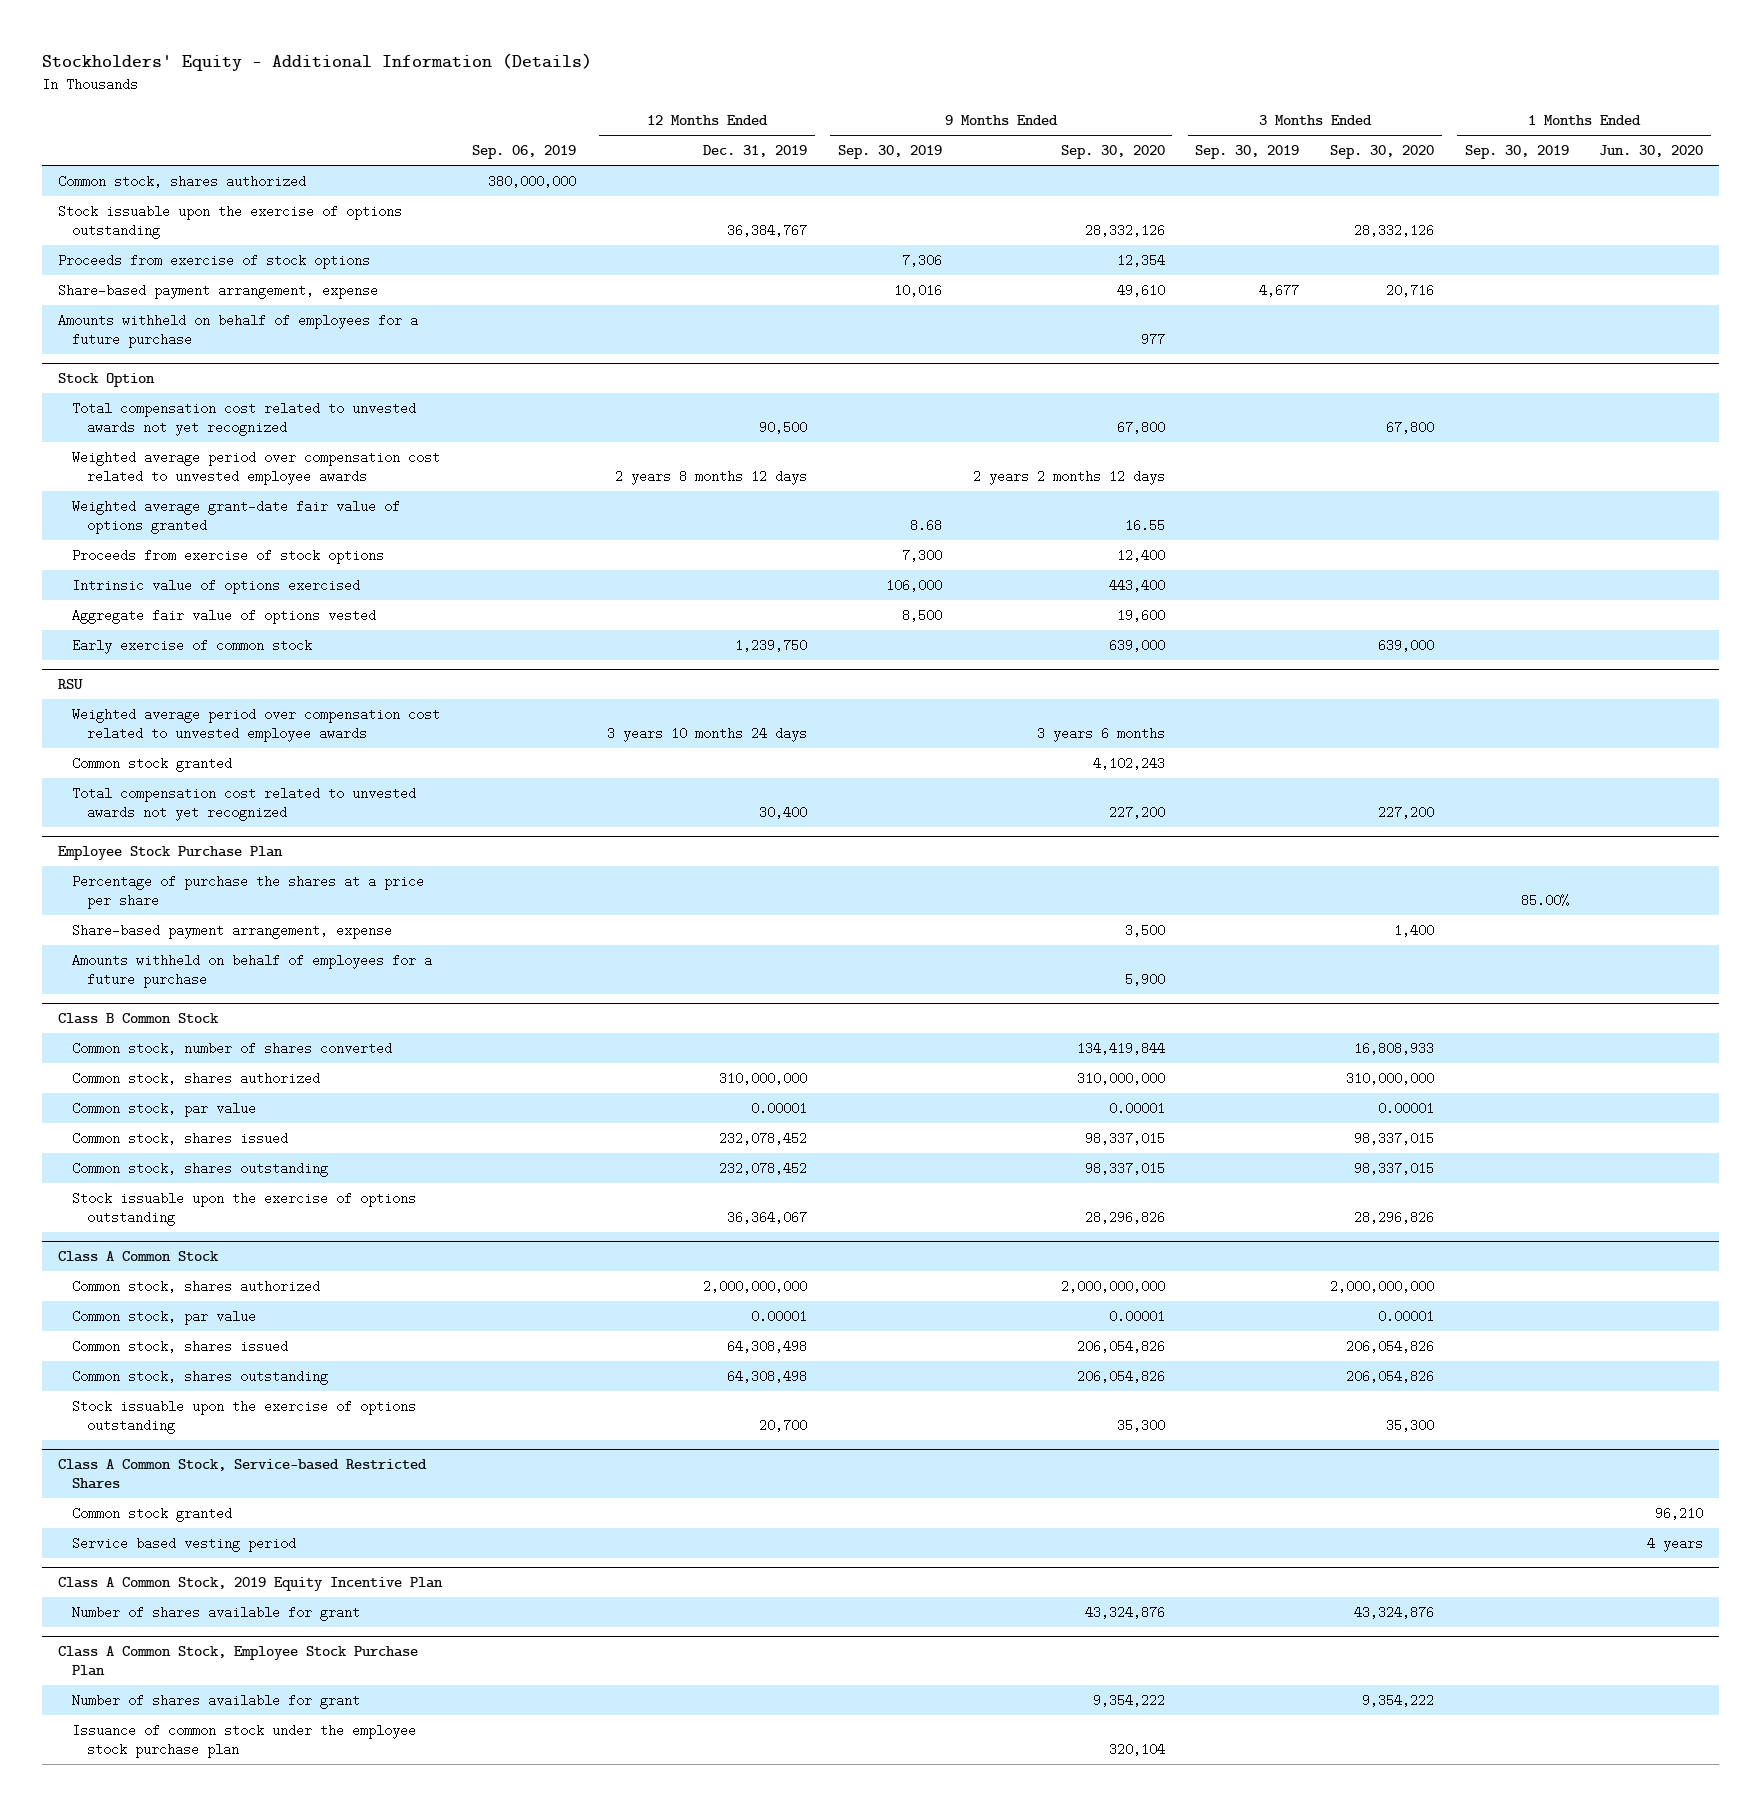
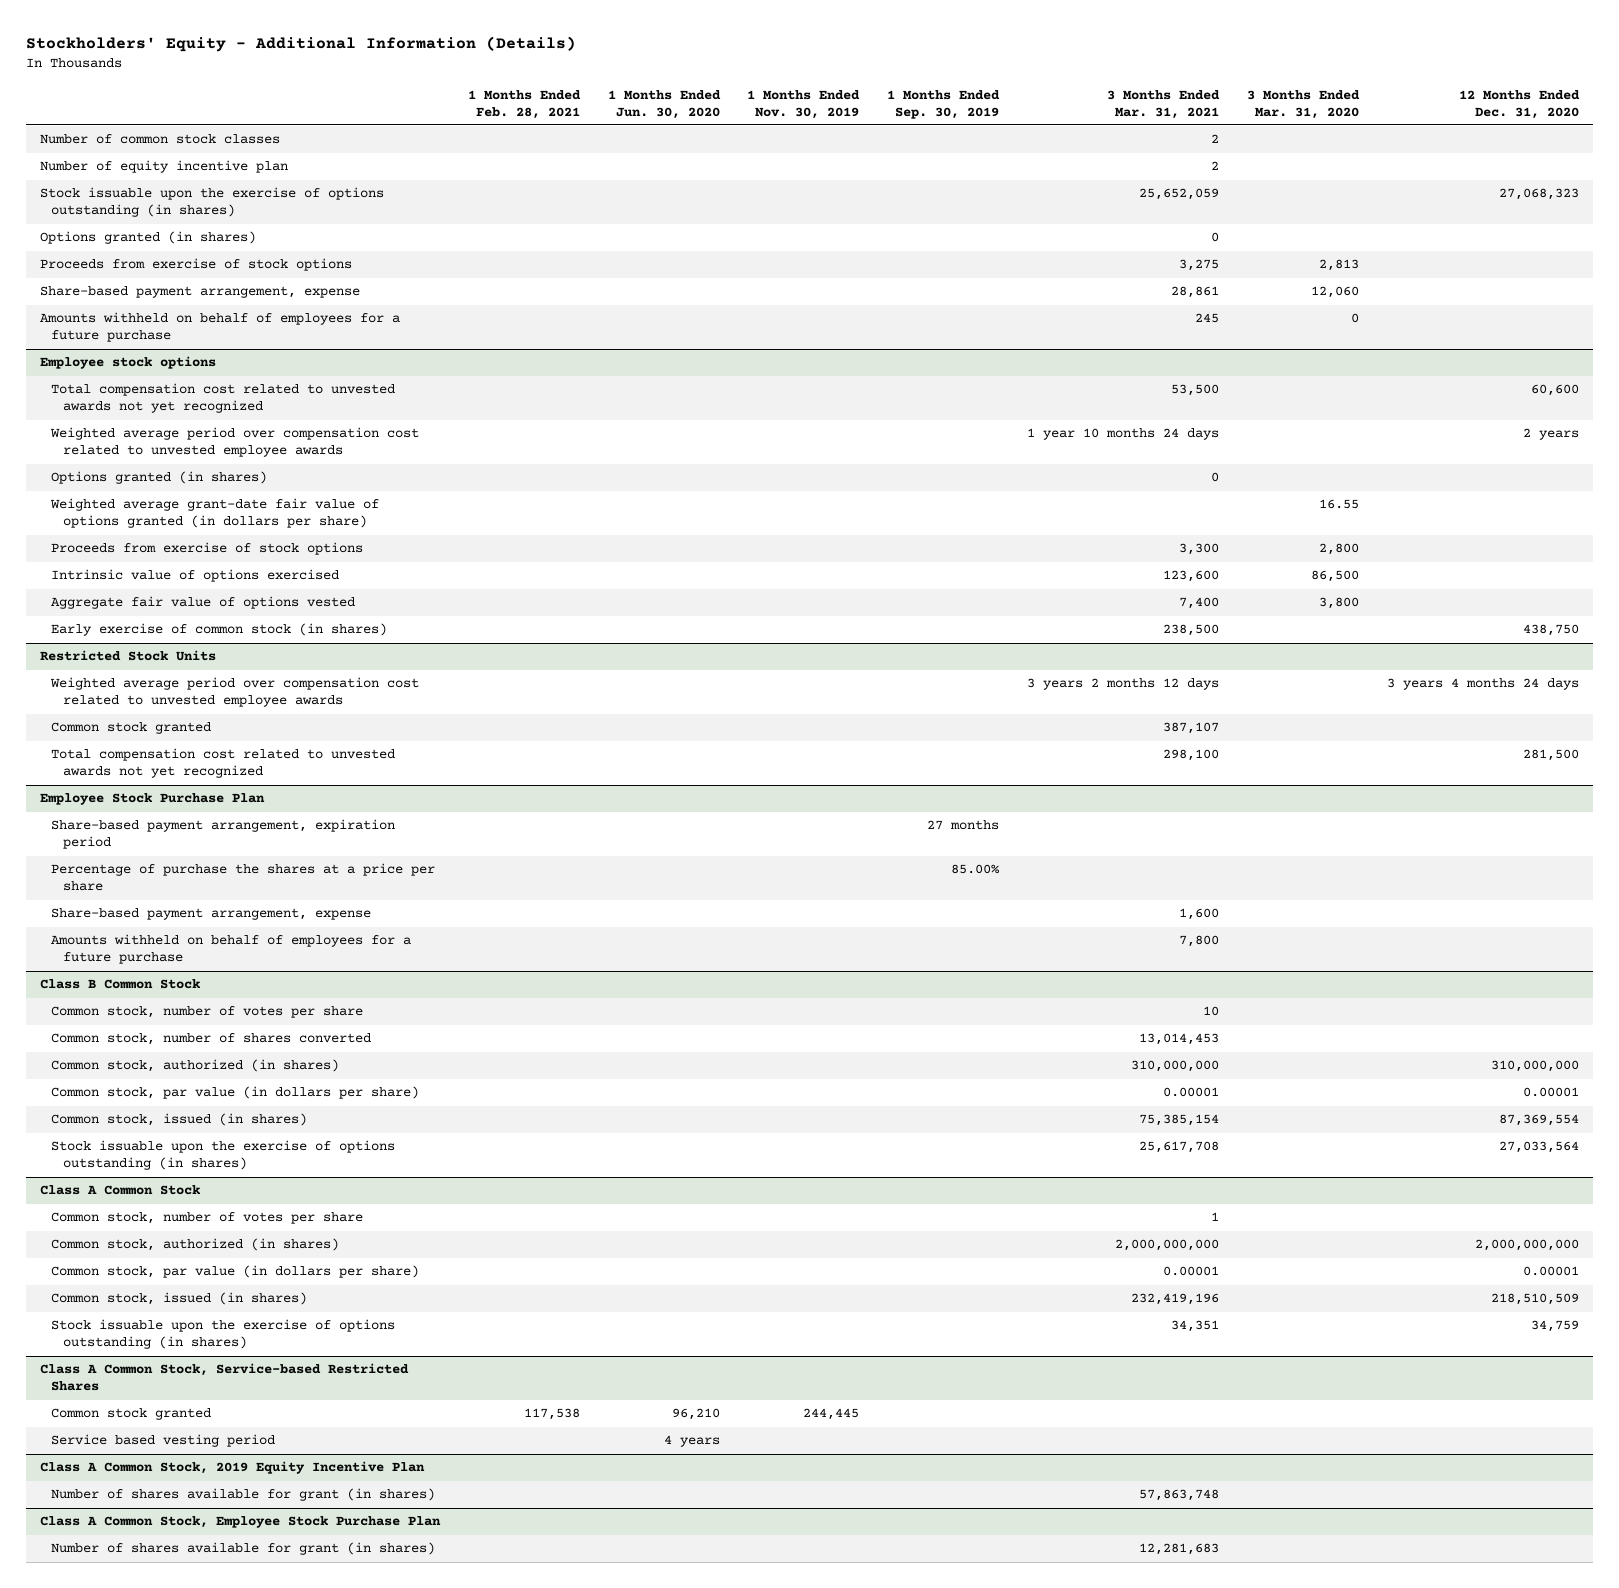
- | Sep. 06, 2019 | 12 Months Ended Dec. 31, 2019 | 9 Months Ended Sep. 30, 2019 | 9 Months Ended Sep. 30, 2020 | 3 Months Ended Sep. 30, 2019 | 3 Months Ended Sep. 30, 2020 | 1 Months Ended Sep. 30, 2019 | 1 Months Ended Jun. 30, 2020
+ | 1 Months Ended Feb. 28, 2021 | 1 Months Ended Jun. 30, 2020 | 1 Months Ended Nov. 30, 2019 | 1 Months Ended Sep. 30, 2019 | 3 Months Ended Mar. 31, 2021 | 3 Months Ended Mar. 31, 2020 | 12 Months Ended Dec. 31, 2020
- Common stock, shares authorized | 380,000,000 | | | | | | |
- Stock issuable upon the exercise of options outstanding | | 36,384,767 | | 28,332,126 | | 28,332,126 | |
+ Number of common stock classes | | | | | 2 | |
+ Number of equity incentive plan | | | | | 2 | |
+ Stock issuable upon the exercise of options outstanding (in shares) | | | | | 25,652,059 | | 27,068,323
+ Options granted (in shares) | | | | | 0 | |
- Stock Option
+ Employee stock options
- Weighted average grant-date fair value of options granted | | | 8.68 | 16.55 | | | |
+ Options granted (in shares) | | | | | 0 | |
+ Weighted average grant-date fair value of options granted (in dollars per share) | | | | | | 16.55 |
- Early exercise of common stock | | 1,239,750 | | 639,000 | | 639,000 | |
- RSU
+ Early exercise of common stock (in shares) | | | | | 238,500 | | 438,750
+ Restricted Stock Units
@ Employee Stock Purchase Plan
+ Share-based payment arrangement, expiration period | | | | 27 months | | |
@ Class B Common Stock
+ Common stock, number of votes per share | | | | | 10 | |
- Common stock, shares authorized | | 310,000,000 | | 310,000,000 | | 310,000,000 | |
- Common stock, par value | | 0.00001 | | 0.00001 | | 0.00001 | |
- Common stock, shares issued | | 232,078,452 | | 98,337,015 | | 98,337,015 | |
- Common stock, shares outstanding | | 232,078,452 | | 98,337,015 | | 98,337,015 | |
- Stock issuable upon the exercise of options outstanding | | 36,364,067 | | 28,296,826 | | 28,296,826 | |
+ Common stock, authorized (in shares) | | | | | 310,000,000 | | 310,000,000
+ Common stock, par value (in dollars per share) | | | | | 0.00001 | | 0.00001
+ Common stock, issued (in shares) | | | | | 75,385,154 | | 87,369,554
+ Stock issuable upon the exercise of options outstanding (in shares) | | | | | 25,617,708 | | 27,033,564
@ Class A Common Stock
- Common stock, shares authorized | | 2,000,000,000 | | 2,000,000,000 | | 2,000,000,000 | |
- Common stock, par value | | 0.00001 | | 0.00001 | | 0.00001 | |
- Common stock, shares issued | | 64,308,498 | | 206,054,826 | | 206,054,826 | |
- Common stock, shares outstanding | | 64,308,498 | | 206,054,826 | | 206,054,826 | |
- Stock issuable upon the exercise of options outstanding | | 20,700 | | 35,300 | | 35,300 | |
+ Common stock, number of votes per share | | | | | 1 | |
+ Common stock, authorized (in shares) | | | | | 2,000,000,000 | | 2,000,000,000
+ Common stock, par value (in dollars per share) | | | | | 0.00001 | | 0.00001
+ Common stock, issued (in shares) | | | | | 232,419,196 | | 218,510,509
+ Stock issuable upon the exercise of options outstanding (in shares) | | | | | 34,351 | | 34,759
@ Class A Common Stock, 2019 Equity Incentive Plan
- Number of shares available for grant | | | | 43,324,876 | | 43,324,876 | |
+ Number of shares available for grant (in shares) | | | | | 57,863,748 | |
@ Class A Common Stock, Employee Stock Purchase Plan
- Number of shares available for grant | | | | 9,354,222 | | 9,354,222 | |
- Issuance of common stock under the employee stock purchase plan | | | | 320,104 | | | |
+ Number of shares available for grant (in shares) | | | | | 12,281,683 | |

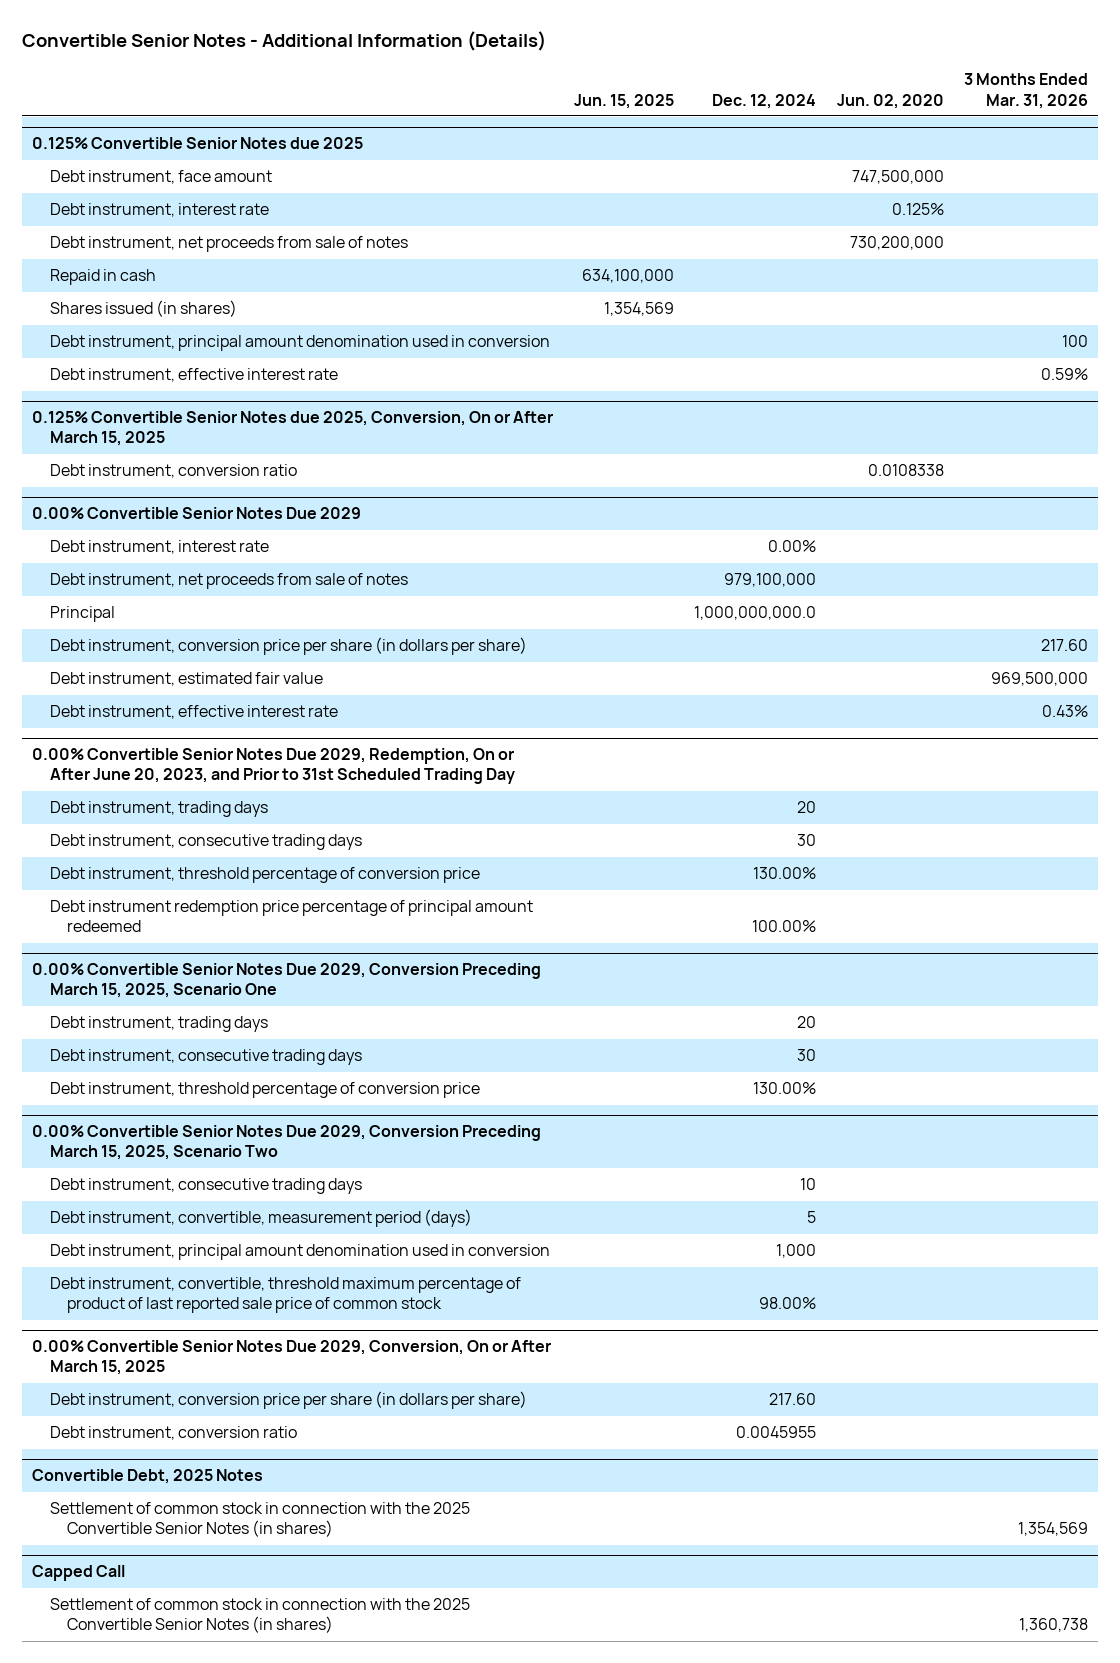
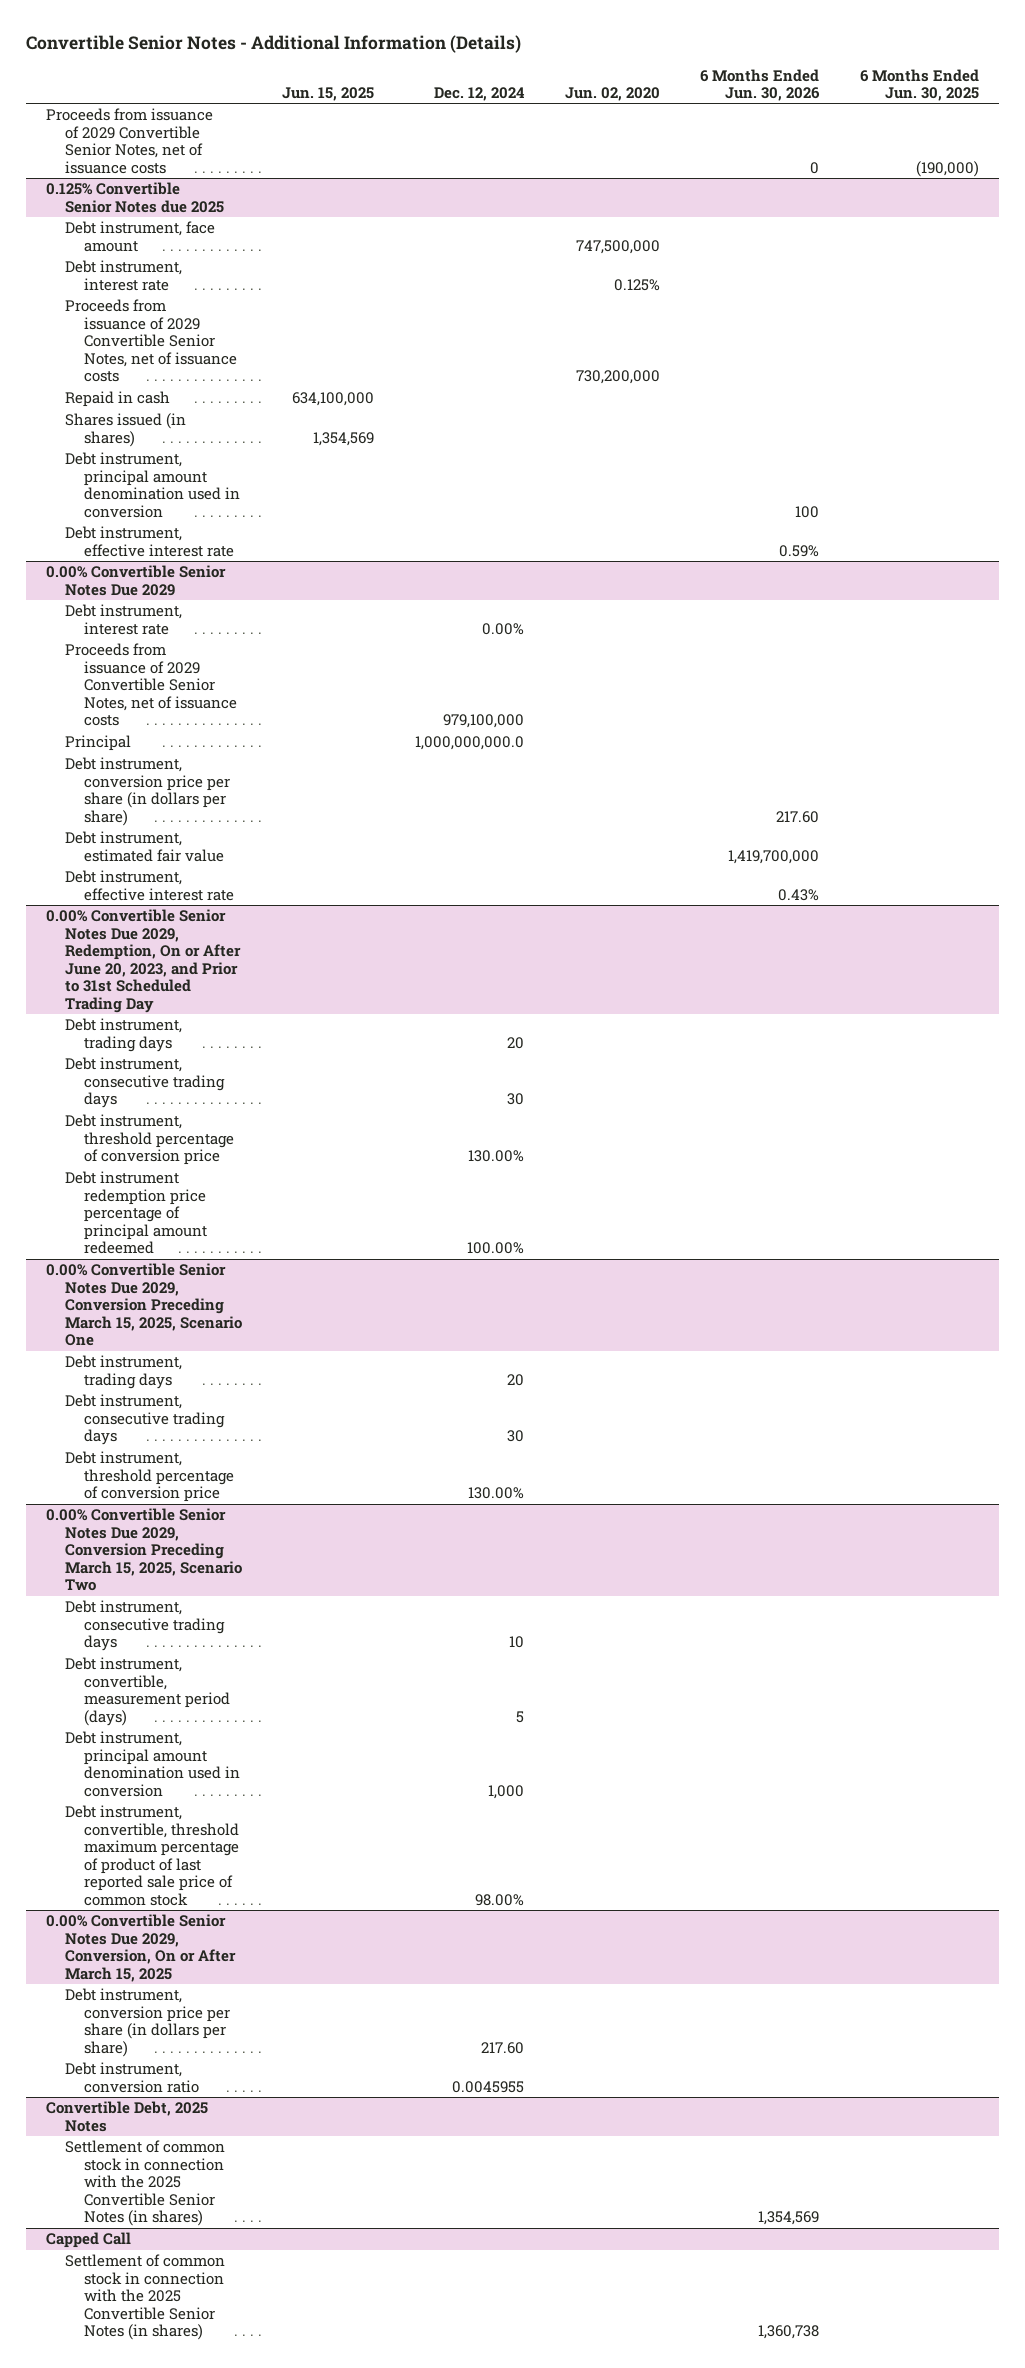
- | Jun. 15, 2025 | Dec. 12, 2024 | Jun. 02, 2020 | 3 Months Ended Mar. 31, 2026
+ | Jun. 15, 2025 | Dec. 12, 2024 | Jun. 02, 2020 | 6 Months Ended Jun. 30, 2026 | 6 Months Ended Jun. 30, 2025
+ Proceeds from issuance of 2029 Convertible Senior Notes, net of issuance costs | | | | 0 | (190,000)
@ 0.125% Convertible Senior Notes due 2025
- Debt instrument, net proceeds from sale of notes | | | 730,200,000 |
+ Proceeds from issuance of 2029 Convertible Senior Notes, net of issuance costs | | | 730,200,000 | |
- 0.125% Convertible Senior Notes due 2025, Conversion, On or After March 15, 2025
- Debt instrument, conversion ratio | | | 0.0108338 |
@ 0.00% Convertible Senior Notes Due 2029
- Debt instrument, net proceeds from sale of notes | | 979,100,000 | |
+ Proceeds from issuance of 2029 Convertible Senior Notes, net of issuance costs | | 979,100,000 | | |

